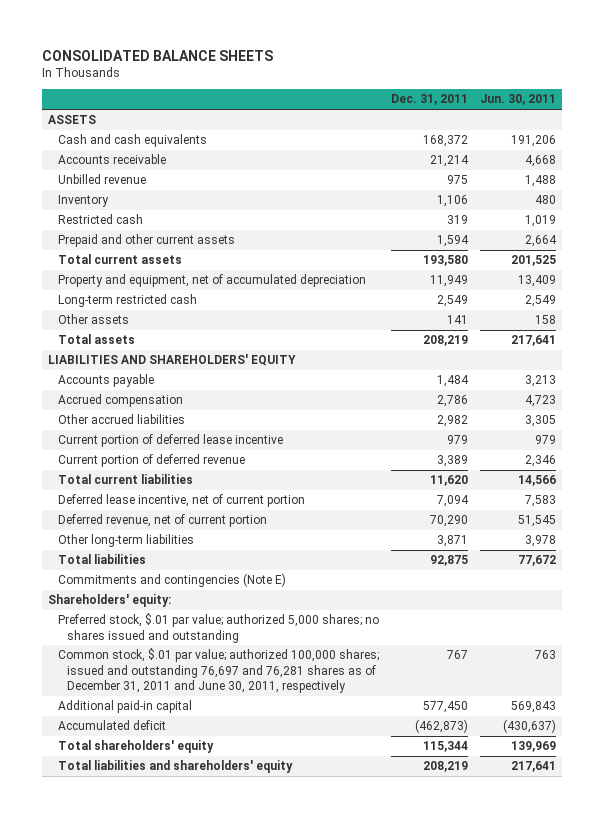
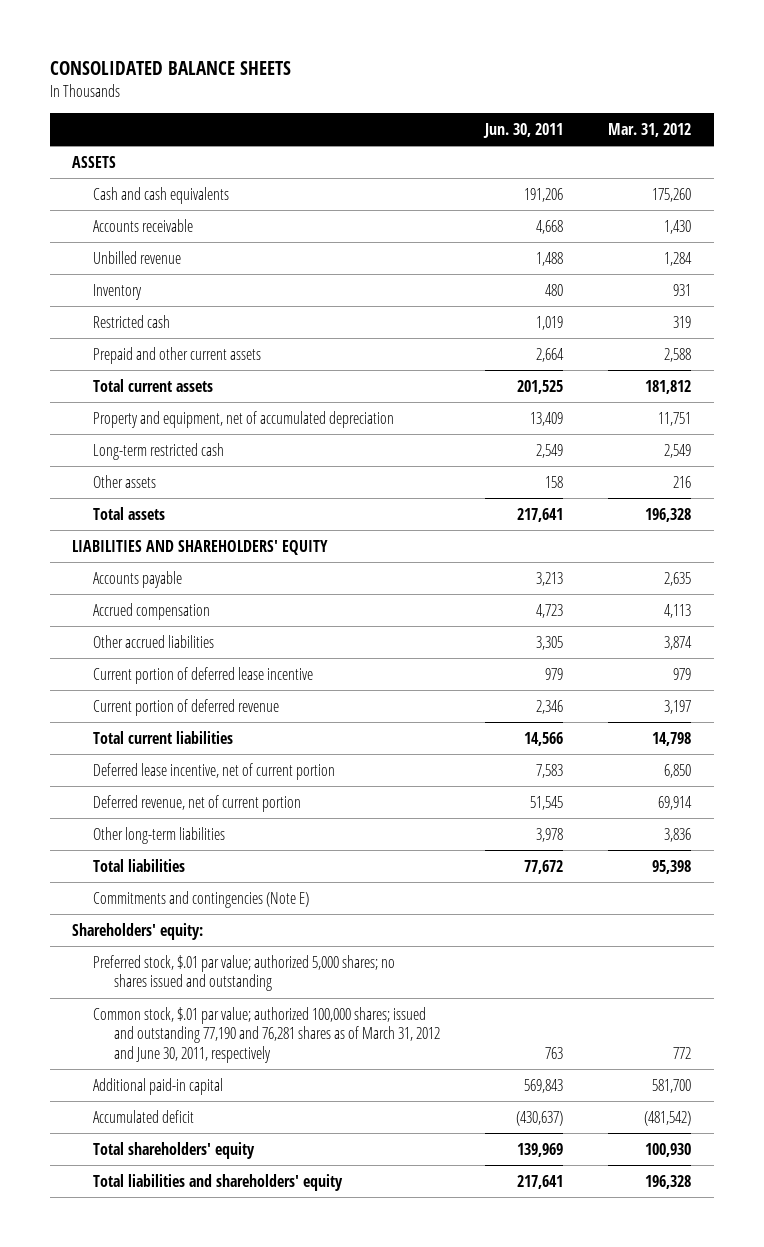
- | Dec. 31, 2011 | Jun. 30, 2011
+ | Jun. 30, 2011 | Mar. 31, 2012
- Common stock, $.01 par value; authorized 100,000 shares; issued and outstanding 76,697 and 76,281 shares as of December 31, 2011 and June 30, 2011, respectively | 767 | 763
+ Common stock, $.01 par value; authorized 100,000 shares; issued and outstanding 77,190 and 76,281 shares as of March 31, 2012 and June 30, 2011, respectively | 763 | 772

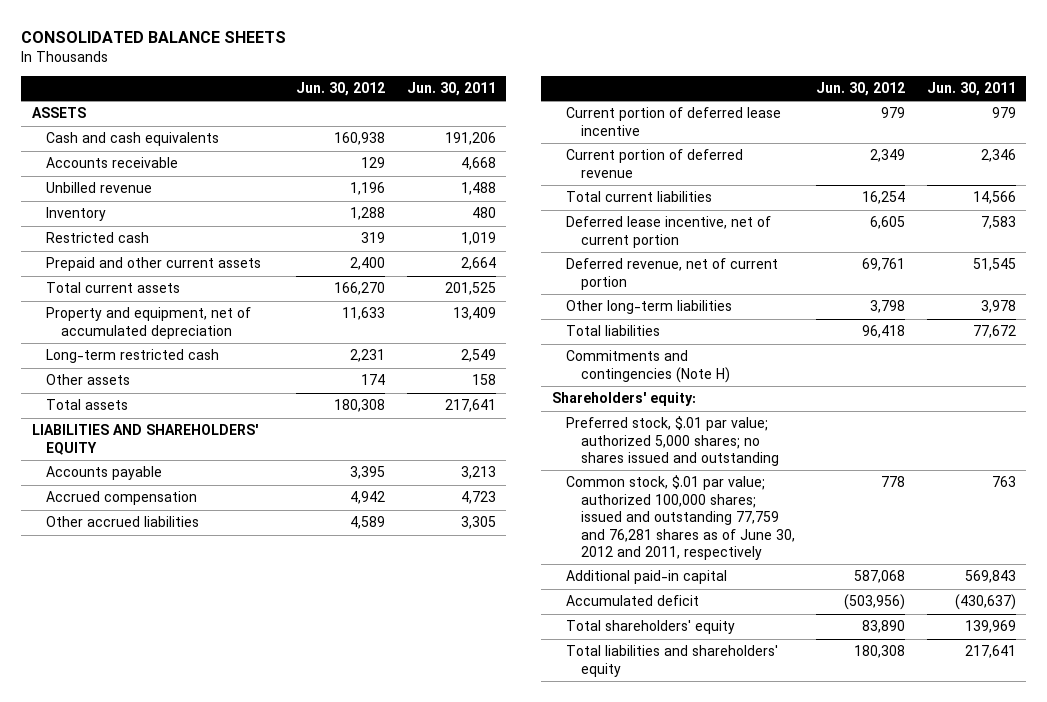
- | Jun. 30, 2011 | Mar. 31, 2012
+ | Jun. 30, 2012 | Jun. 30, 2011
- Commitments and contingencies (Note E)
+ Commitments and contingencies (Note H)
- Common stock, $.01 par value; authorized 100,000 shares; issued and outstanding 77,190 and 76,281 shares as of March 31, 2012 and June 30, 2011, respectively | 763 | 772
+ Common stock, $.01 par value; authorized 100,000 shares; issued and outstanding 77,759 and 76,281 shares as of June 30, 2012 and 2011, respectively | 778 | 763

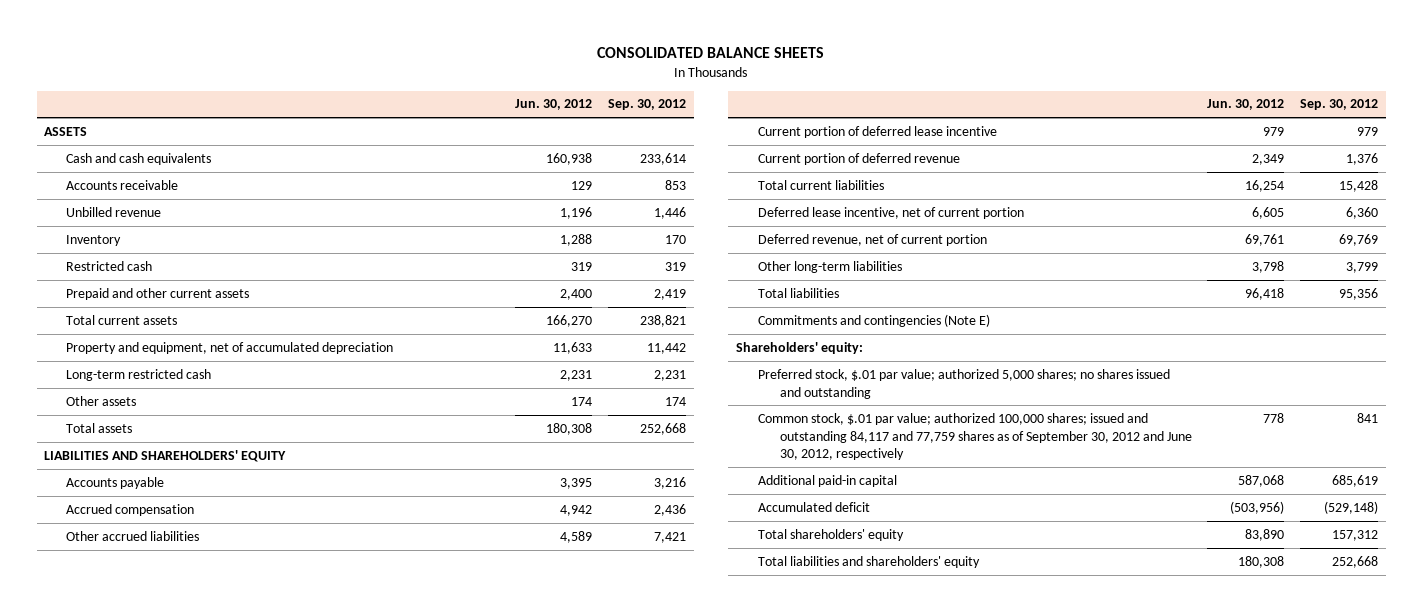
- | Jun. 30, 2012 | Jun. 30, 2011
+ | Jun. 30, 2012 | Sep. 30, 2012
- Commitments and contingencies (Note H)
+ Commitments and contingencies (Note E)
- Common stock, $.01 par value; authorized 100,000 shares; issued and outstanding 77,759 and 76,281 shares as of June 30, 2012 and 2011, respectively | 778 | 763
+ Common stock, $.01 par value; authorized 100,000 shares; issued and outstanding 84,117 and 77,759 shares as of September 30, 2012 and June 30, 2012, respectively | 778 | 841

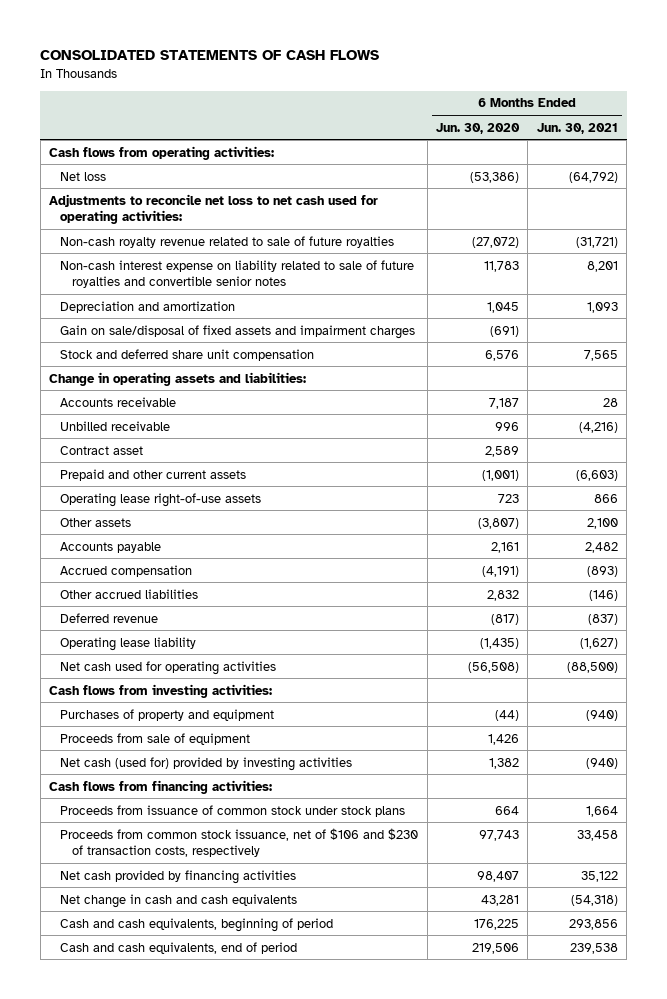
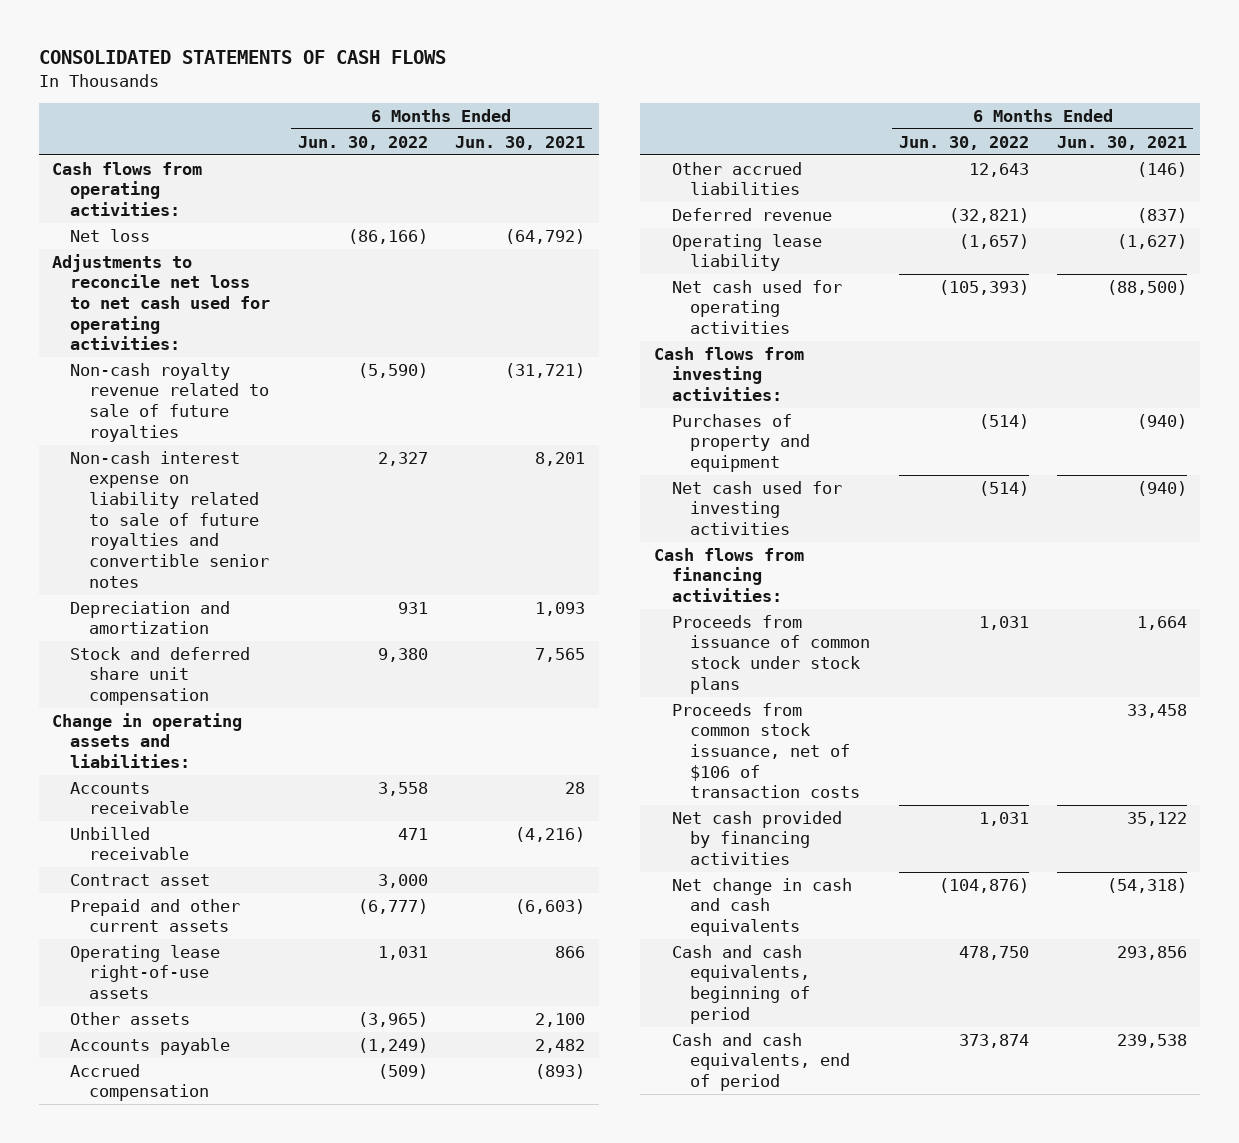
- | 6 Months Ended Jun. 30, 2020 | 6 Months Ended Jun. 30, 2021
+ | 6 Months Ended Jun. 30, 2022 | 6 Months Ended Jun. 30, 2021
- Gain on sale/disposal of fixed assets and impairment charges | (691) |
- Proceeds from sale of equipment | 1,426 |
- Net cash (used for) provided by investing activities | 1,382 | (940)
+ Net cash used for investing activities | (514) | (940)
- Proceeds from common stock issuance, net of $106 and $230 of transaction costs, respectively | 97,743 | 33,458
+ Proceeds from common stock issuance, net of $106 of transaction costs | | 33,458

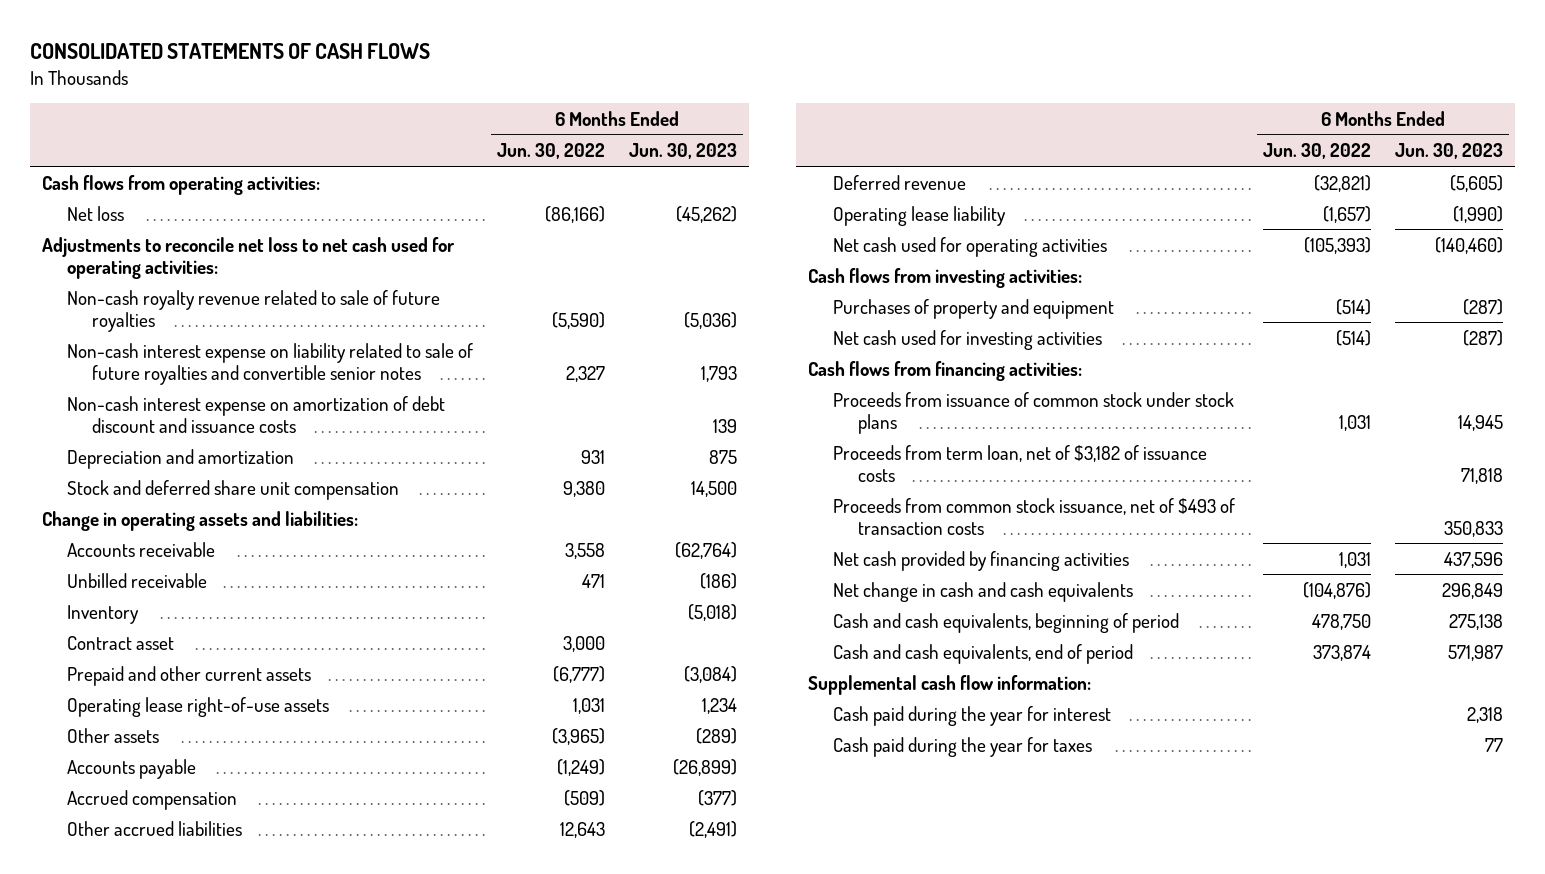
- | 6 Months Ended Jun. 30, 2022 | 6 Months Ended Jun. 30, 2021
+ | 6 Months Ended Jun. 30, 2022 | 6 Months Ended Jun. 30, 2023
+ Non-cash interest expense on amortization of debt discount and issuance costs | | 139
+ Inventory | | (5,018)
- Proceeds from common stock issuance, net of $106 of transaction costs | | 33,458
+ Proceeds from term loan, net of $3,182 of issuance costs | | 71,818
+ Proceeds from common stock issuance, net of $493 of transaction costs | | 350,833
+ Supplemental cash flow information:
+ Cash paid during the year for interest | | 2,318
+ Cash paid during the year for taxes | | 77

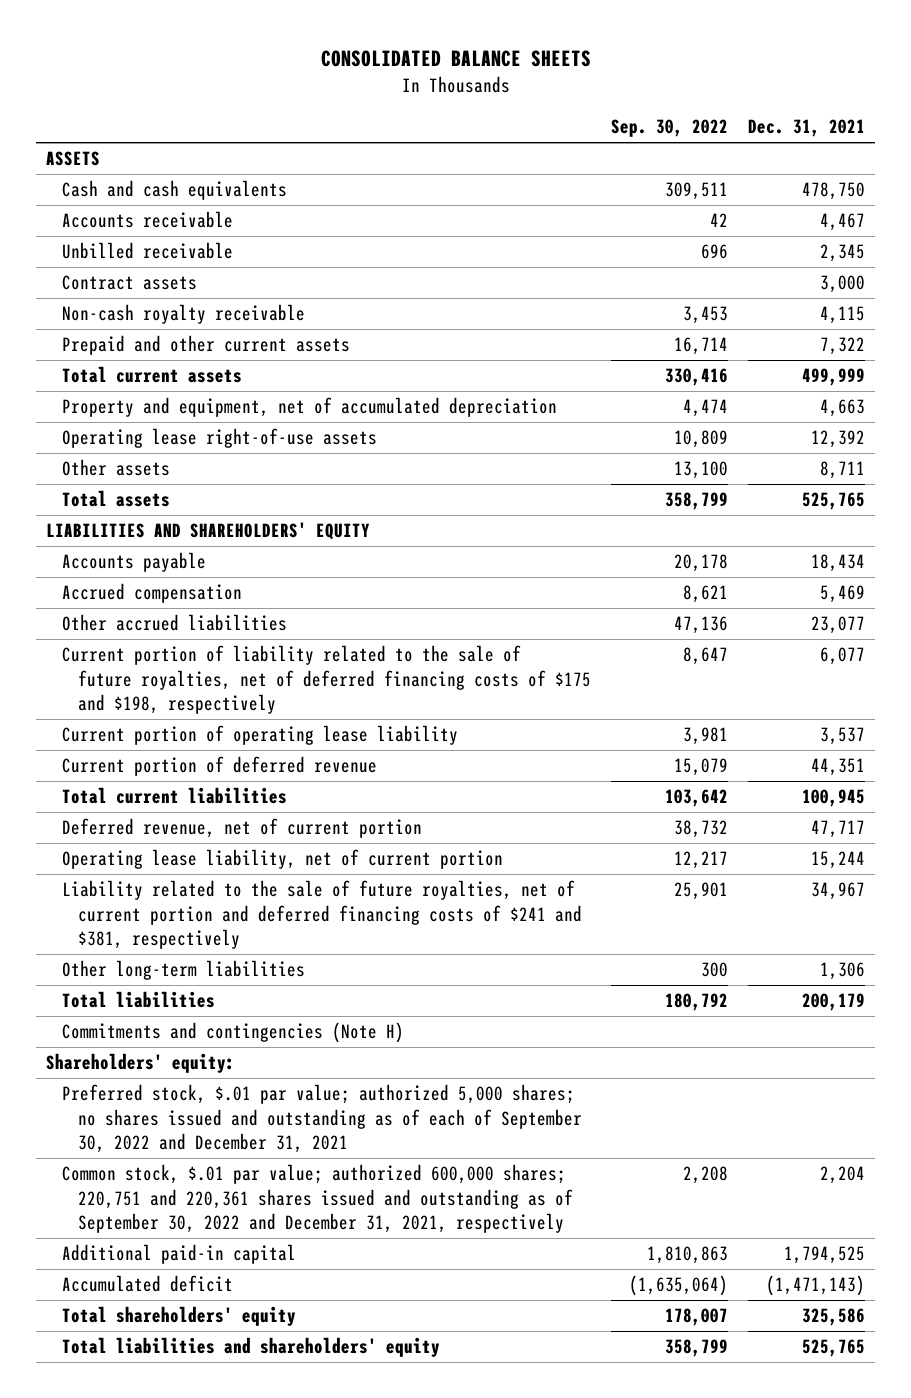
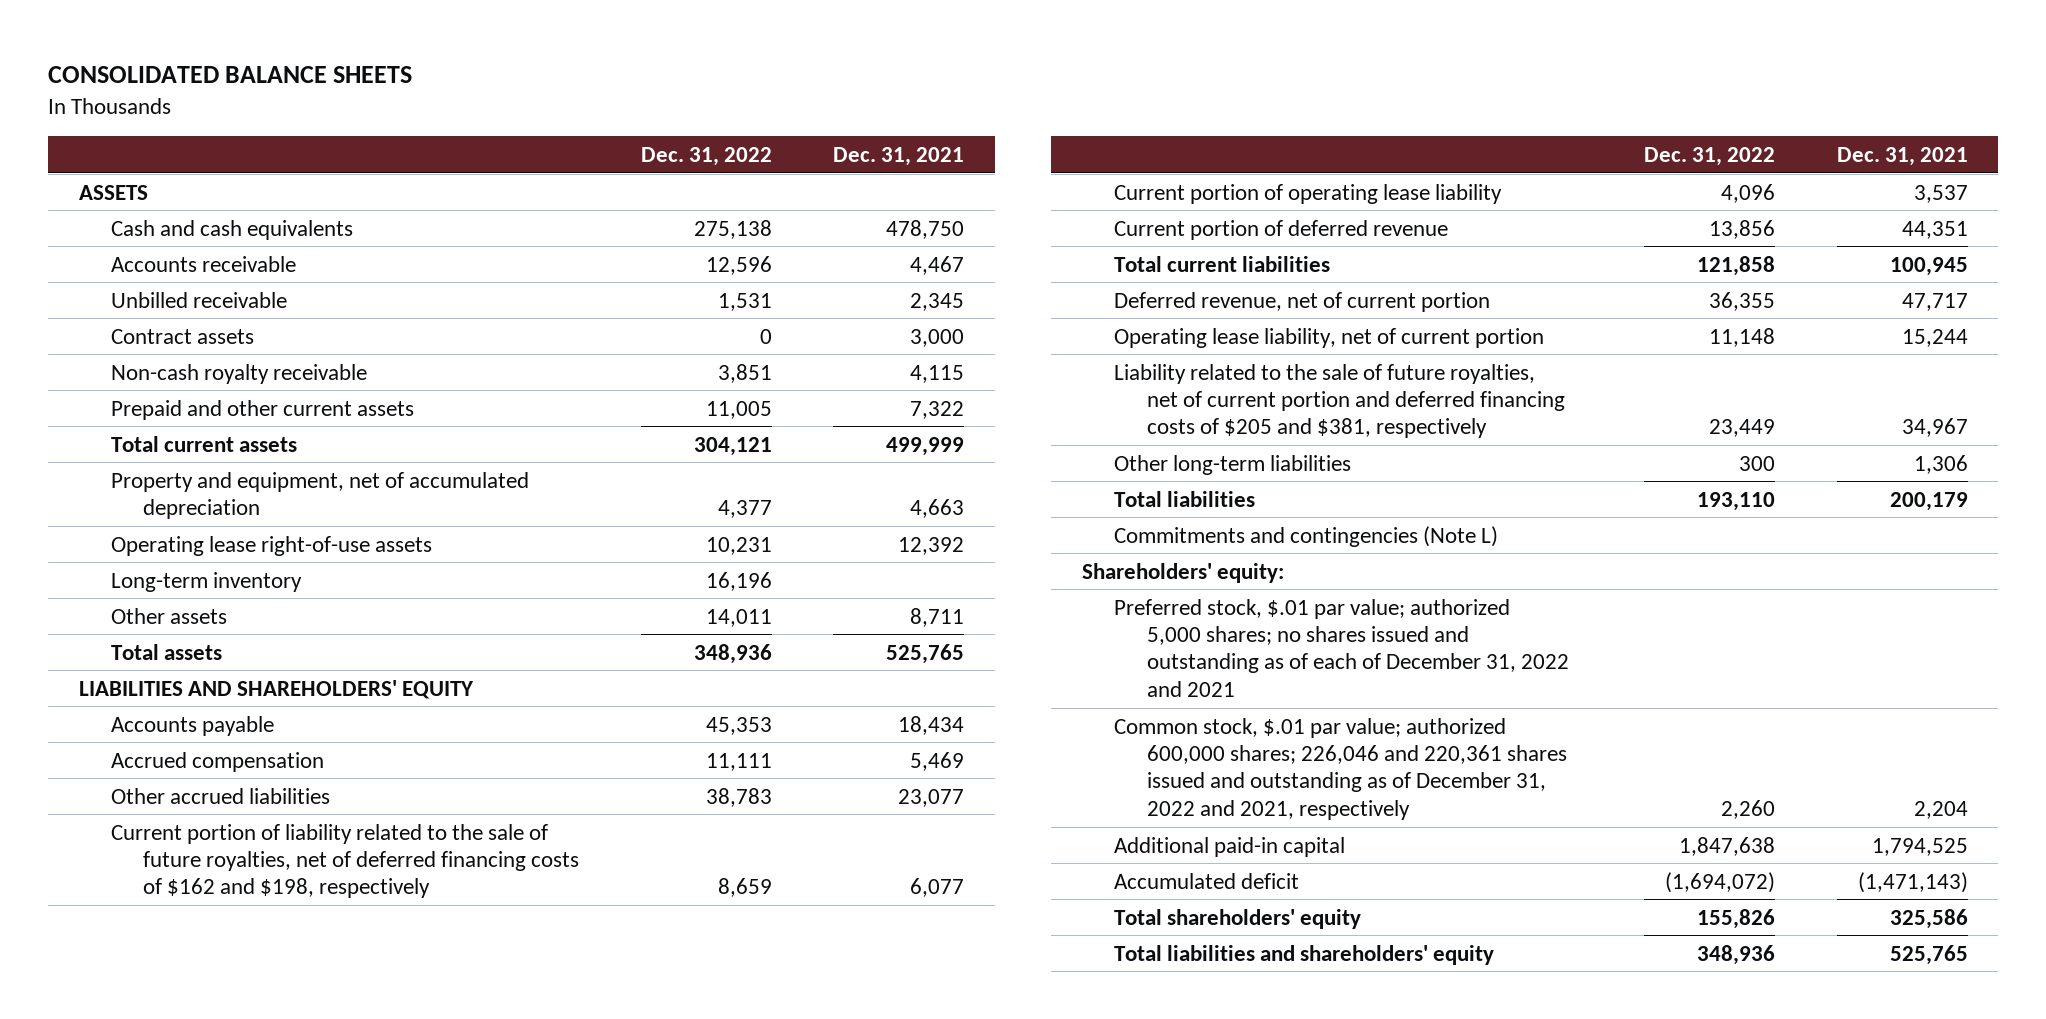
- | Sep. 30, 2022 | Dec. 31, 2021
+ | Dec. 31, 2022 | Dec. 31, 2021
+ Long-term inventory | 16,196 |
- Current portion of liability related to the sale of future royalties, net of deferred financing costs of $175 and $198, respectively | 8,647 | 6,077
+ Current portion of liability related to the sale of future royalties, net of deferred financing costs of $162 and $198, respectively | 8,659 | 6,077
- Liability related to the sale of future royalties, net of current portion and deferred financing costs of $241 and $381, respectively | 25,901 | 34,967
+ Liability related to the sale of future royalties, net of current portion and deferred financing costs of $205 and $381, respectively | 23,449 | 34,967
- Commitments and contingencies (Note H)
+ Commitments and contingencies (Note L)
- Preferred stock, $.01 par value; authorized 5,000 shares; no shares issued and outstanding as of each of September 30, 2022 and December 31, 2021
- Common stock, $.01 par value; authorized 600,000 shares; 220,751 and 220,361 shares issued and outstanding as of September 30, 2022 and December 31, 2021, respectively | 2,208 | 2,204
+ Preferred stock, $.01 par value; authorized 5,000 shares; no shares issued and outstanding as of each of December 31, 2022 and 2021
+ Common stock, $.01 par value; authorized 600,000 shares; 226,046 and 220,361 shares issued and outstanding as of December 31, 2022 and 2021, respectively | 2,260 | 2,204

